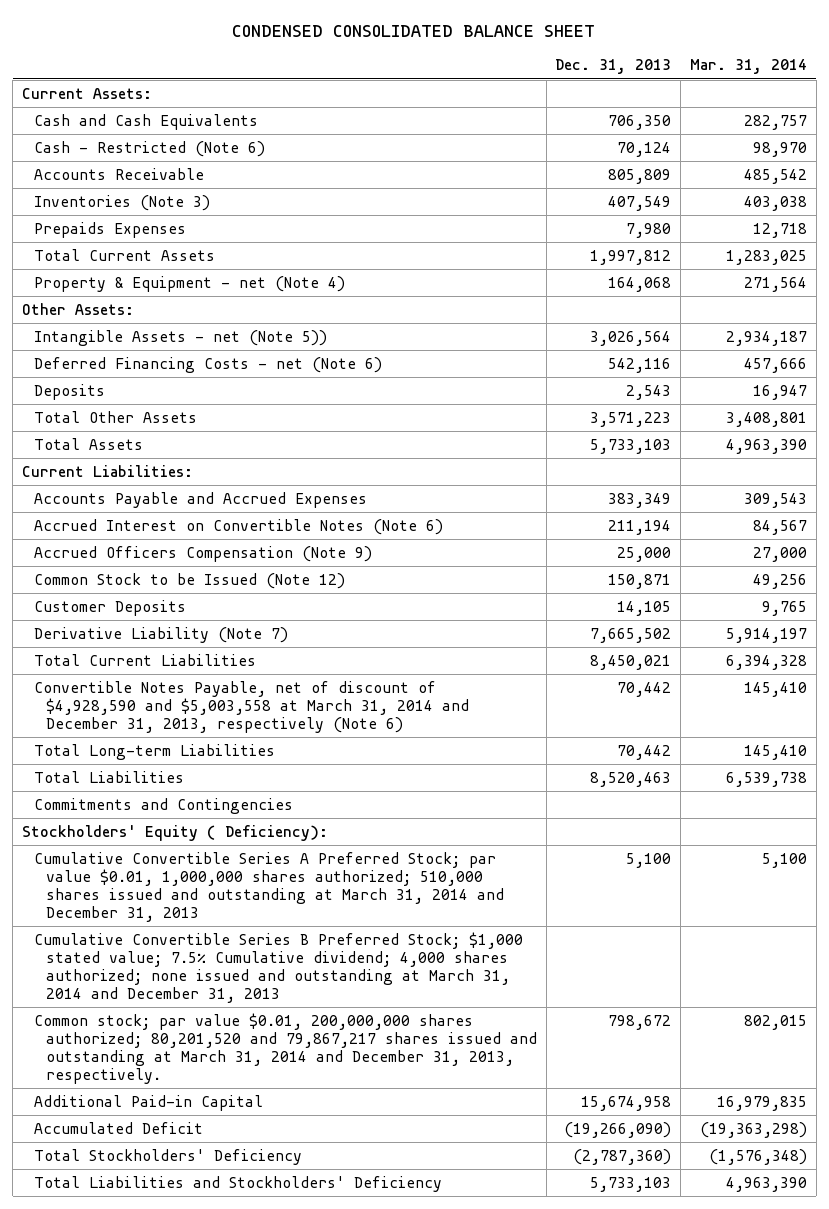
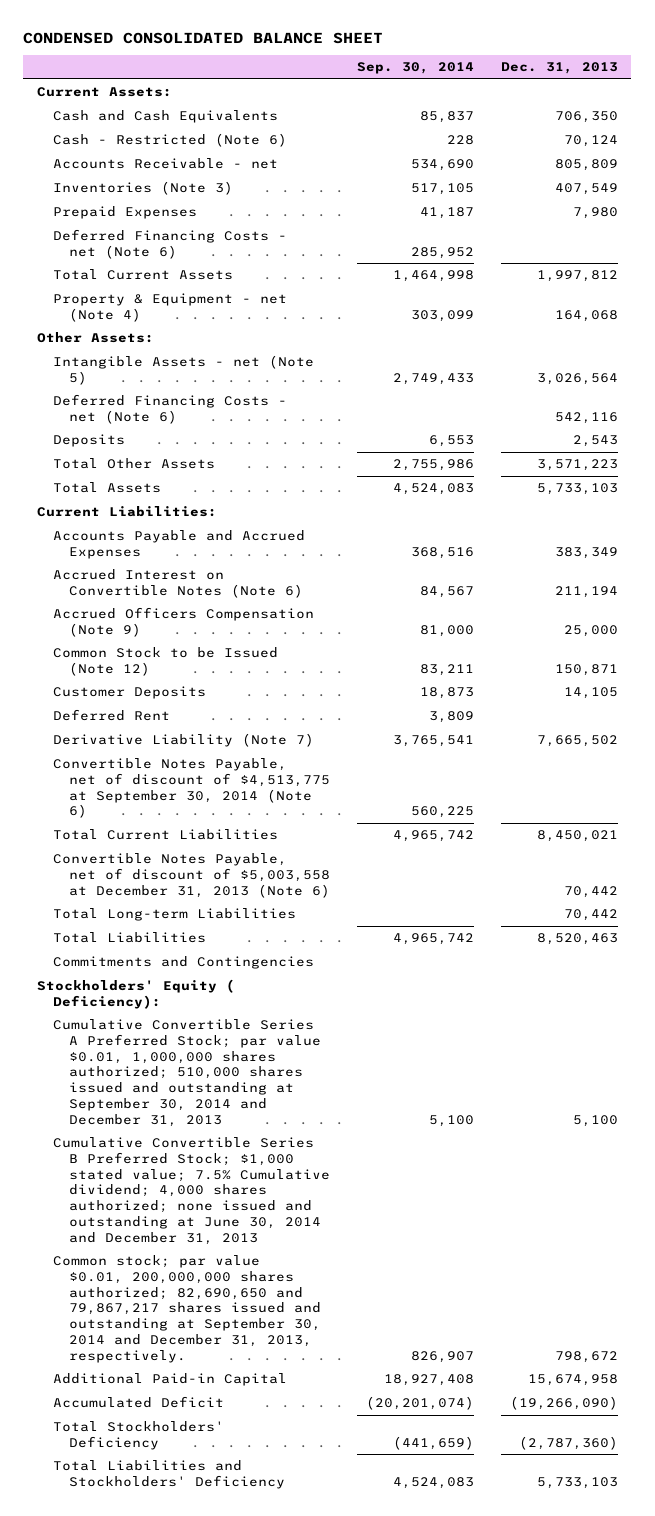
- | Dec. 31, 2013 | Mar. 31, 2014
+ | Sep. 30, 2014 | Dec. 31, 2013
- Accounts Receivable | 805,809 | 485,542
+ Accounts Receivable - net | 534,690 | 805,809
- Prepaids Expenses | 7,980 | 12,718
+ Prepaid Expenses | 41,187 | 7,980
+ Deferred Financing Costs - net (Note 6) | 285,952 |
- Intangible Assets - net (Note 5)) | 3,026,564 | 2,934,187
+ Intangible Assets - net (Note 5) | 2,749,433 | 3,026,564
+ Deferred Rent | 3,809 |
+ Convertible Notes Payable, net of discount of $4,513,775 at September 30, 2014 (Note 6) | 560,225 |
- Convertible Notes Payable, net of discount of $4,928,590 and $5,003,558 at March 31, 2014 and December 31, 2013, respectively (Note 6) | 70,442 | 145,410
+ Convertible Notes Payable, net of discount of $5,003,558 at December 31, 2013 (Note 6) | | 70,442
- Cumulative Convertible Series A Preferred Stock; par value $0.01, 1,000,000 shares authorized; 510,000 shares issued and outstanding at March 31, 2014 and December 31, 2013 | 5,100 | 5,100
- Cumulative Convertible Series B Preferred Stock; $1,000 stated value; 7.5% Cumulative dividend; 4,000 shares authorized; none issued and outstanding at March 31, 2014 and December 31, 2013
- Common stock; par value $0.01, 200,000,000 shares authorized; 80,201,520 and 79,867,217 shares issued and outstanding at March 31, 2014 and December 31, 2013, respectively. | 798,672 | 802,015
+ Cumulative Convertible Series A Preferred Stock; par value $0.01, 1,000,000 shares authorized; 510,000 shares issued and outstanding at September 30, 2014 and December 31, 2013 | 5,100 | 5,100
+ Cumulative Convertible Series B Preferred Stock; $1,000 stated value; 7.5% Cumulative dividend; 4,000 shares authorized; none issued and outstanding at June 30, 2014 and December 31, 2013
+ Common stock; par value $0.01, 200,000,000 shares authorized; 82,690,650 and 79,867,217 shares issued and outstanding at September 30, 2014 and December 31, 2013, respectively. | 826,907 | 798,672

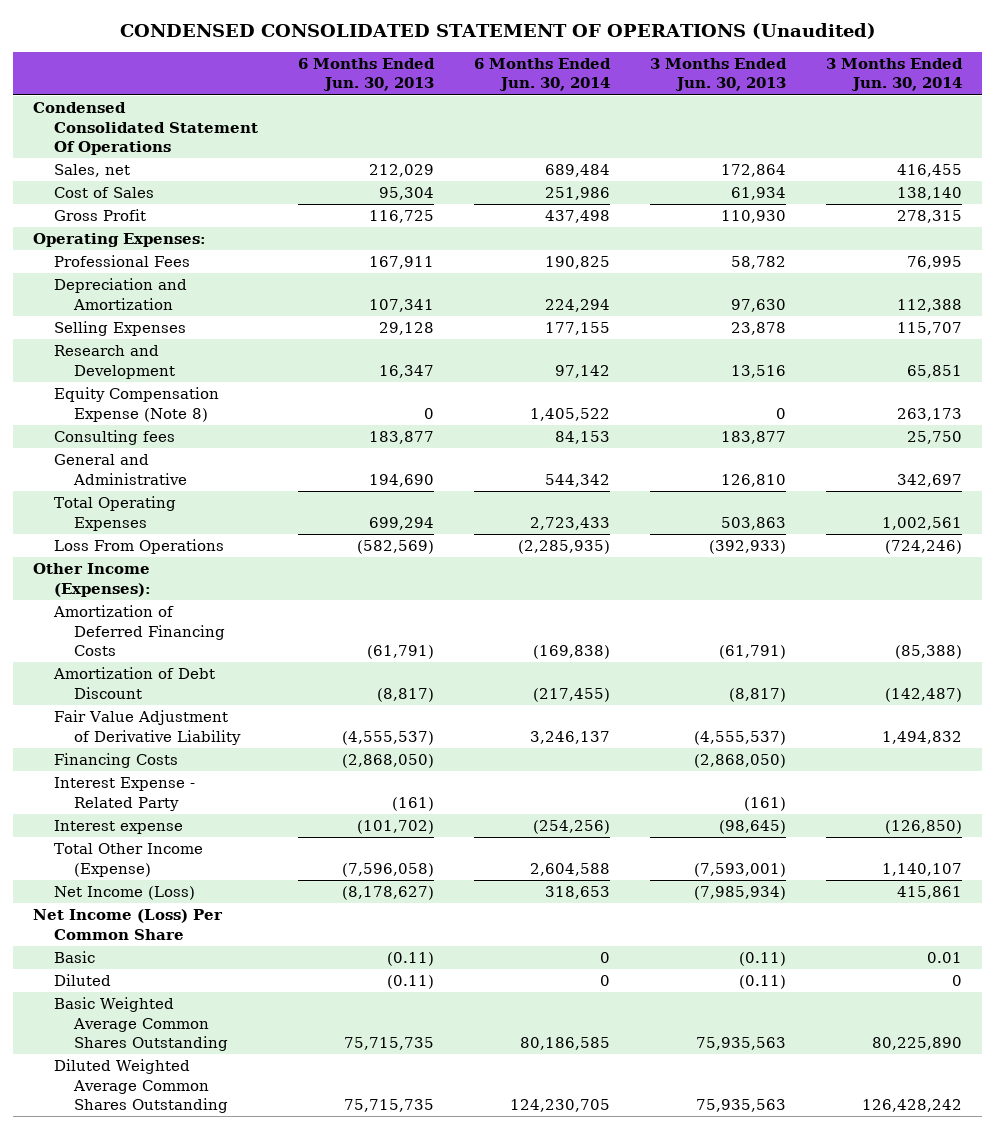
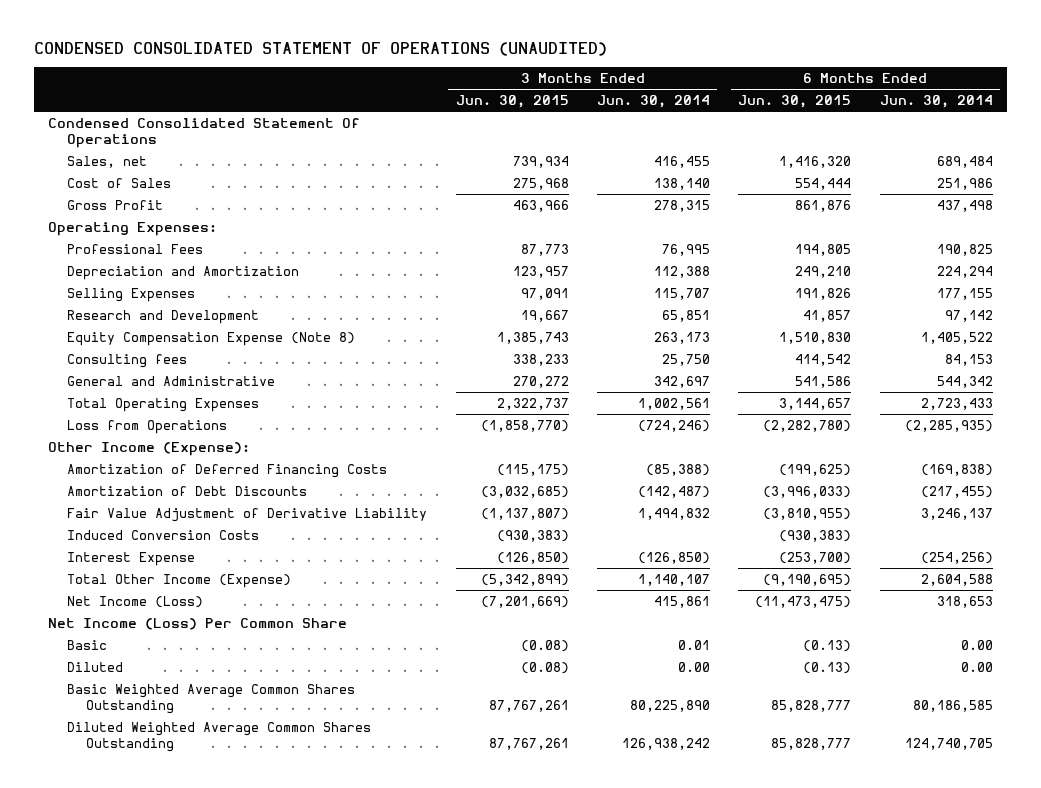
- CONDENSED CONSOLIDATED STATEMENT OF OPERATIONS (Unaudited)
+ CONDENSED CONSOLIDATED STATEMENT OF OPERATIONS (UNAUDITED)
- | 6 Months Ended Jun. 30, 2013 | 6 Months Ended Jun. 30, 2014 | 3 Months Ended Jun. 30, 2013 | 3 Months Ended Jun. 30, 2014
+ | 3 Months Ended Jun. 30, 2015 | 3 Months Ended Jun. 30, 2014 | 6 Months Ended Jun. 30, 2015 | 6 Months Ended Jun. 30, 2014
- Loss From Operations | (582,569) | (2,285,935) | (392,933) | (724,246)
- Other Income (Expenses):
+ Loss from Operations | (1,858,770) | (724,246) | (2,282,780) | (2,285,935)
+ Other Income (Expense):
- Amortization of Debt Discount | (8,817) | (217,455) | (8,817) | (142,487)
+ Amortization of Debt Discounts | (3,032,685) | (142,487) | (3,996,033) | (217,455)
- Financing Costs | (2,868,050) | | (2,868,050) |
- Interest Expense - Related Party | (161) | | (161) |
- Interest expense | (101,702) | (254,256) | (98,645) | (126,850)
+ Induced Conversion Costs | (930,383) | | (930,383) |
+ Interest Expense | (126,850) | (126,850) | (253,700) | (254,256)
- Basic | (0.11) | 0 | (0.11) | 0.01
- Diluted | (0.11) | 0 | (0.11) | 0
+ Basic | (0.08) | 0.01 | (0.13) | 0.00
+ Diluted | (0.08) | 0.00 | (0.13) | 0.00
- Diluted Weighted Average Common Shares Outstanding | 75,715,735 | 124,230,705 | 75,935,563 | 126,428,242
+ Diluted Weighted Average Common Shares Outstanding | 87,767,261 | 126,938,242 | 85,828,777 | 124,740,705

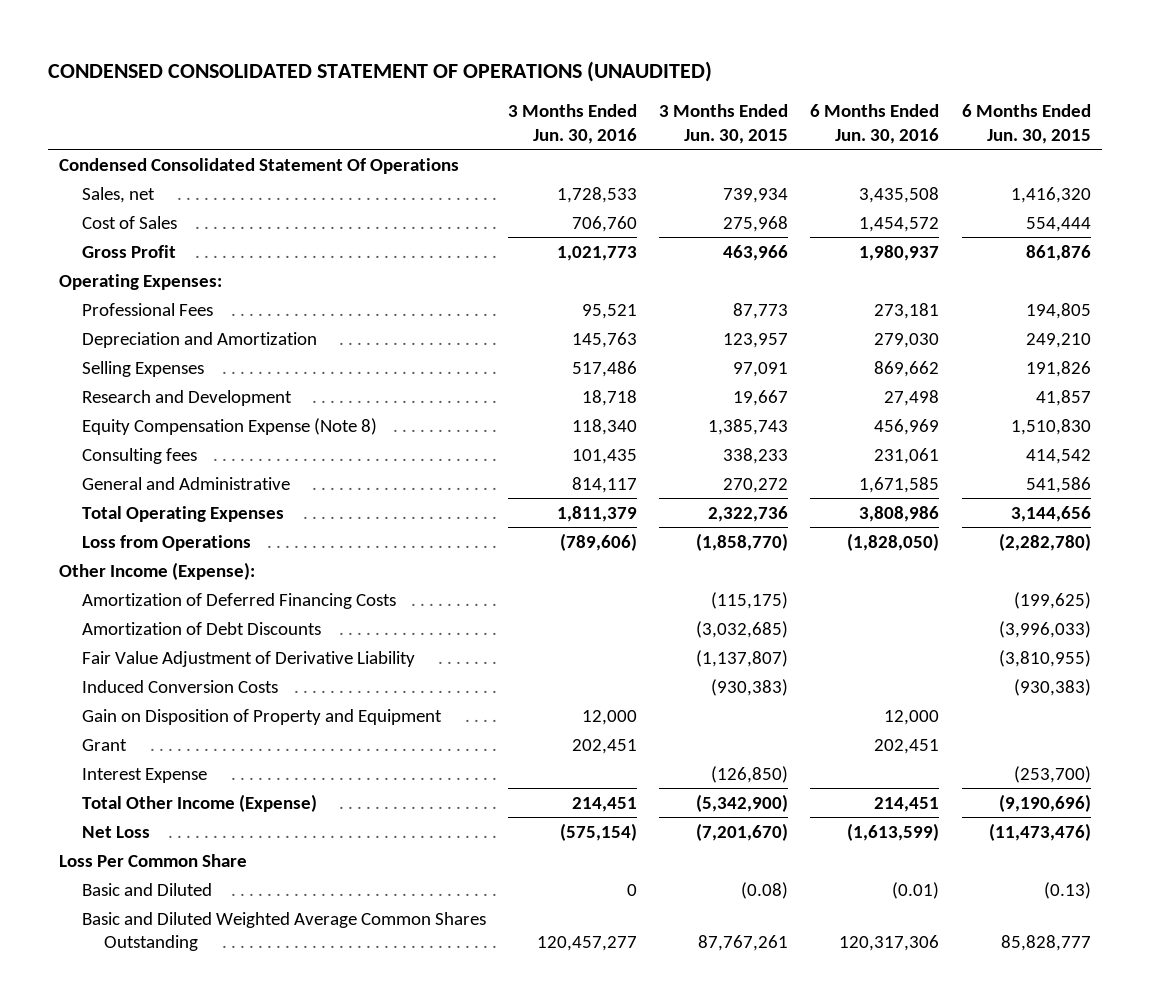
- | 3 Months Ended Jun. 30, 2015 | 3 Months Ended Jun. 30, 2014 | 6 Months Ended Jun. 30, 2015 | 6 Months Ended Jun. 30, 2014
+ | 3 Months Ended Jun. 30, 2016 | 3 Months Ended Jun. 30, 2015 | 6 Months Ended Jun. 30, 2016 | 6 Months Ended Jun. 30, 2015
- Total Operating Expenses | 2,322,737 | 1,002,561 | 3,144,657 | 2,723,433
+ Total Operating Expenses | 1,811,379 | 2,322,736 | 3,808,986 | 3,144,656
+ Gain on Disposition of Property and Equipment | 12,000 | | 12,000 |
+ Grant | 202,451 | | 202,451 |
- Total Other Income (Expense) | (5,342,899) | 1,140,107 | (9,190,695) | 2,604,588
- Net Income (Loss) | (7,201,669) | 415,861 | (11,473,475) | 318,653
- Net Income (Loss) Per Common Share
- Basic | (0.08) | 0.01 | (0.13) | 0.00
- Diluted | (0.08) | 0.00 | (0.13) | 0.00
- Basic Weighted Average Common Shares Outstanding | 87,767,261 | 80,225,890 | 85,828,777 | 80,186,585
- Diluted Weighted Average Common Shares Outstanding | 87,767,261 | 126,938,242 | 85,828,777 | 124,740,705
+ Total Other Income (Expense) | 214,451 | (5,342,900) | 214,451 | (9,190,696)
+ Net Loss | (575,154) | (7,201,670) | (1,613,599) | (11,473,476)
+ Loss Per Common Share
+ Basic and Diluted | 0 | (0.08) | (0.01) | (0.13)
+ Basic and Diluted Weighted Average Common Shares Outstanding | 120,457,277 | 87,767,261 | 120,317,306 | 85,828,777

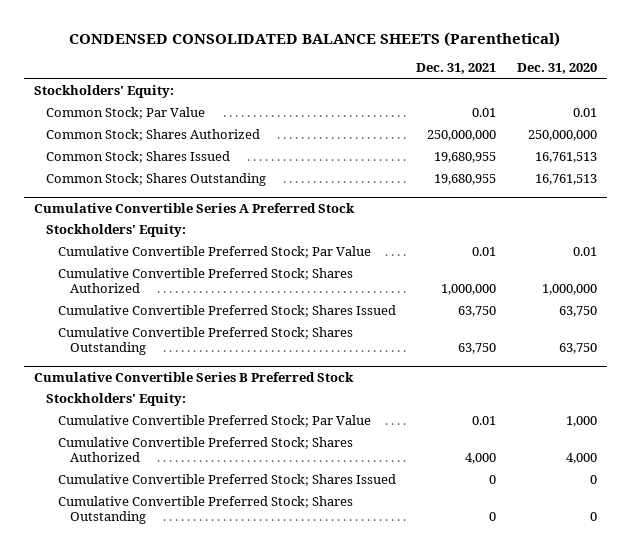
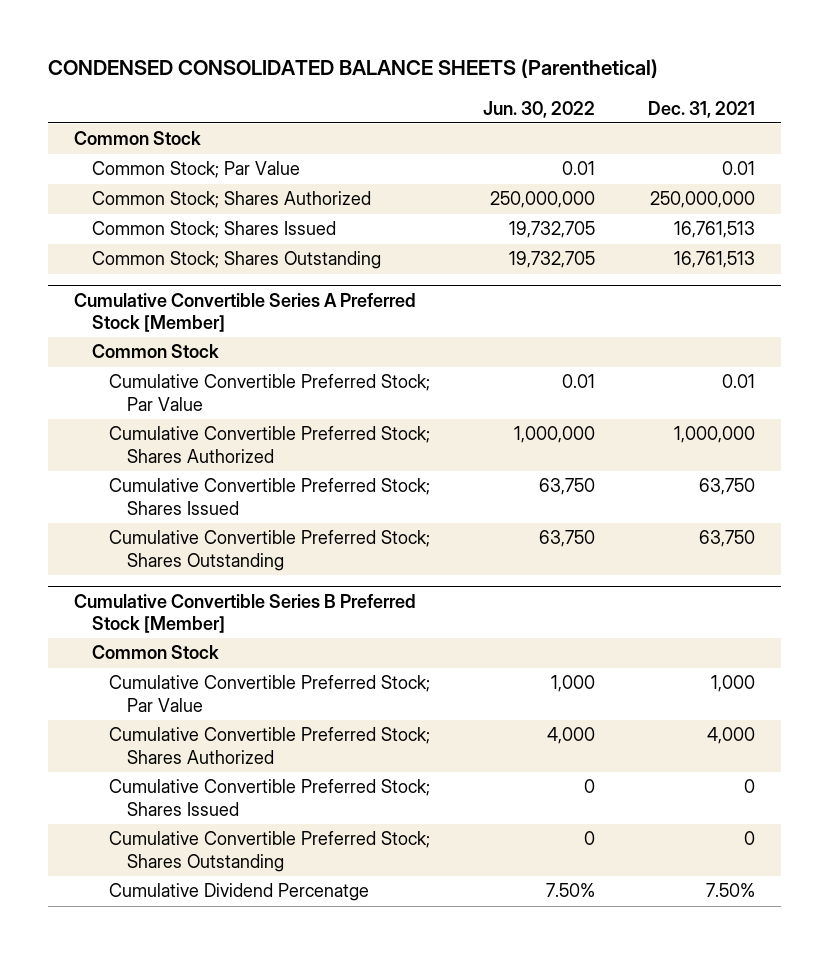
- | Dec. 31, 2021 | Dec. 31, 2020
+ | Jun. 30, 2022 | Dec. 31, 2021
- Stockholders' Equity:
+ Common Stock
- Common Stock; Shares Issued | 19,680,955 | 16,761,513
- Common Stock; Shares Outstanding | 19,680,955 | 16,761,513
- Cumulative Convertible Series A Preferred Stock
- Stockholders' Equity:
+ Common Stock; Shares Issued | 19,732,705 | 16,761,513
+ Common Stock; Shares Outstanding | 19,732,705 | 16,761,513
+ Cumulative Convertible Series A Preferred Stock [Member]
+ Common Stock
- Cumulative Convertible Series B Preferred Stock
- Stockholders' Equity:
- Cumulative Convertible Preferred Stock; Par Value | 0.01 | 1,000
+ Cumulative Convertible Series B Preferred Stock [Member]
+ Common Stock
+ Cumulative Convertible Preferred Stock; Par Value | 1,000 | 1,000
+ Cumulative Dividend Percenatge | 7.50% | 7.50%

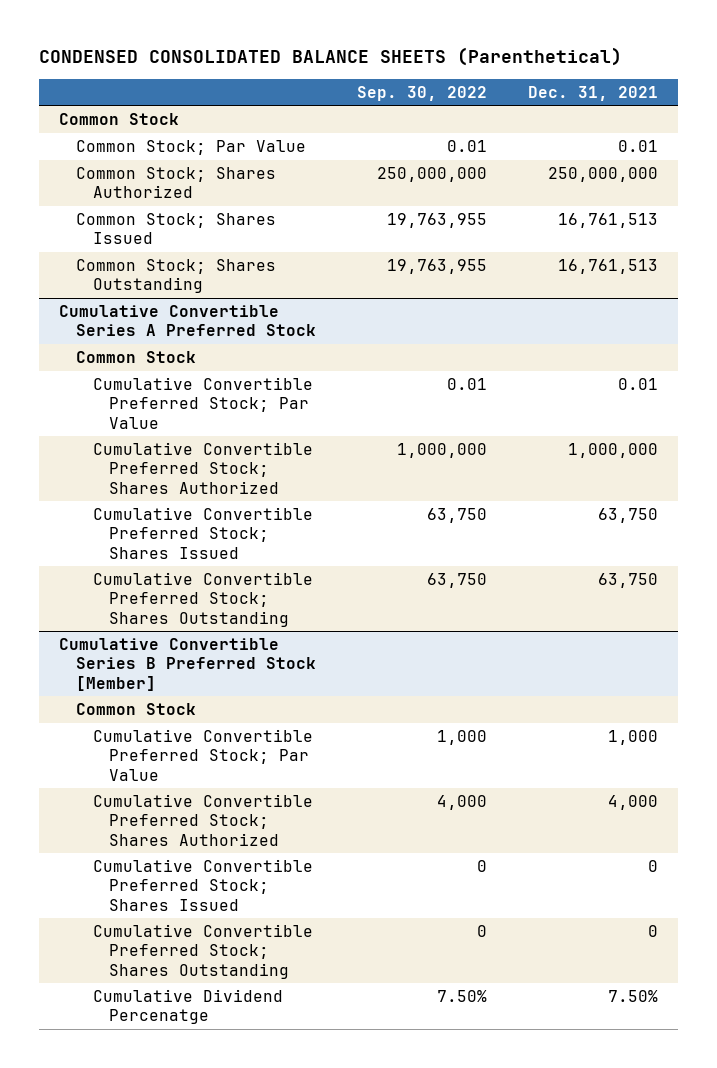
- | Jun. 30, 2022 | Dec. 31, 2021
+ | Sep. 30, 2022 | Dec. 31, 2021
- Cumulative Convertible Series A Preferred Stock [Member]
+ Cumulative Convertible Series A Preferred Stock

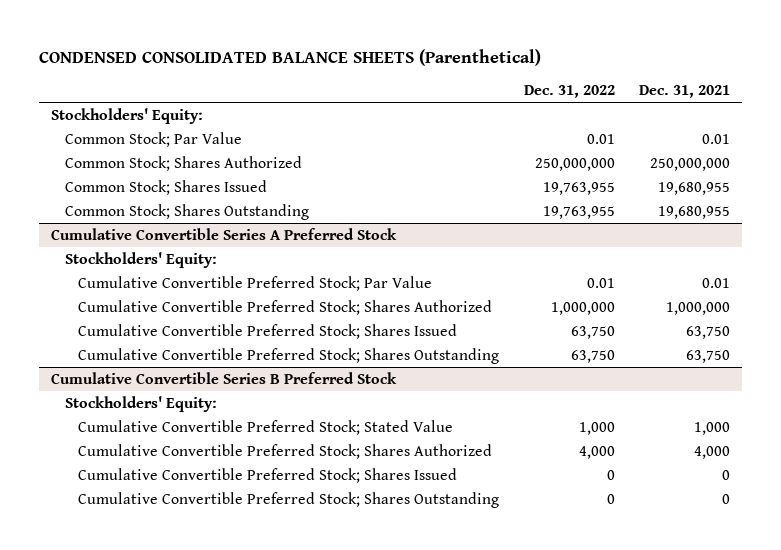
- | Sep. 30, 2022 | Dec. 31, 2021
+ | Dec. 31, 2022 | Dec. 31, 2021
- Common Stock
+ Stockholders' Equity:
- Common Stock; Shares Issued | 19,763,955 | 16,761,513
- Common Stock; Shares Outstanding | 19,763,955 | 16,761,513
+ Common Stock; Shares Issued | 19,763,955 | 19,680,955
+ Common Stock; Shares Outstanding | 19,763,955 | 19,680,955
@ Cumulative Convertible Series A Preferred Stock
- Common Stock
+ Stockholders' Equity:
- Cumulative Convertible Series B Preferred Stock [Member]
- Common Stock
- Cumulative Convertible Preferred Stock; Par Value | 1,000 | 1,000
+ Cumulative Convertible Series B Preferred Stock
+ Stockholders' Equity:
+ Cumulative Convertible Preferred Stock; Stated Value | 1,000 | 1,000
- Cumulative Dividend Percenatge | 7.50% | 7.50%

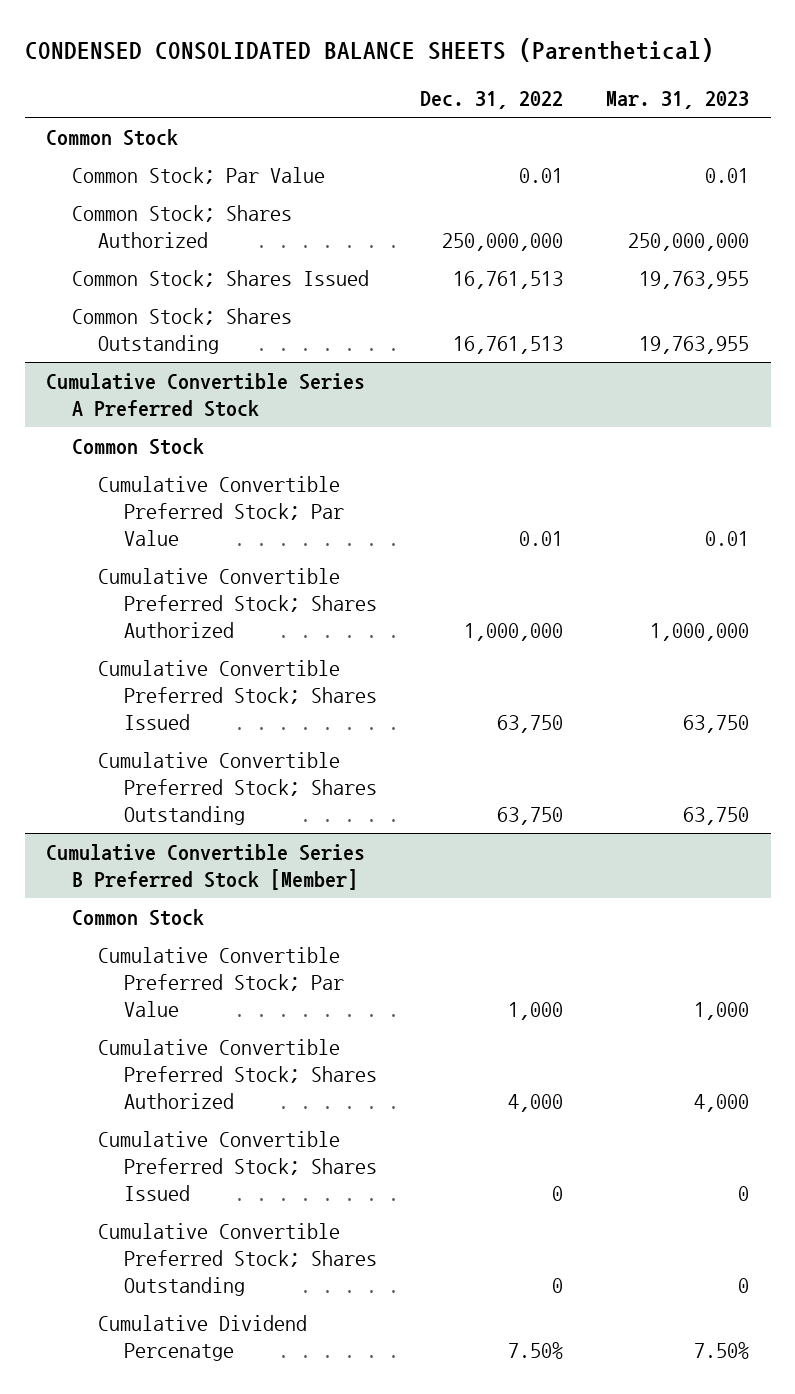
- | Dec. 31, 2022 | Dec. 31, 2021
+ | Dec. 31, 2022 | Mar. 31, 2023
- Stockholders' Equity:
+ Common Stock
- Common Stock; Shares Issued | 19,763,955 | 19,680,955
- Common Stock; Shares Outstanding | 19,763,955 | 19,680,955
+ Common Stock; Shares Issued | 16,761,513 | 19,763,955
+ Common Stock; Shares Outstanding | 16,761,513 | 19,763,955
@ Cumulative Convertible Series A Preferred Stock
- Stockholders' Equity:
+ Common Stock
- Cumulative Convertible Series B Preferred Stock
- Stockholders' Equity:
- Cumulative Convertible Preferred Stock; Stated Value | 1,000 | 1,000
+ Cumulative Convertible Series B Preferred Stock [Member]
+ Common Stock
+ Cumulative Convertible Preferred Stock; Par Value | 1,000 | 1,000
+ Cumulative Dividend Percenatge | 7.50% | 7.50%

